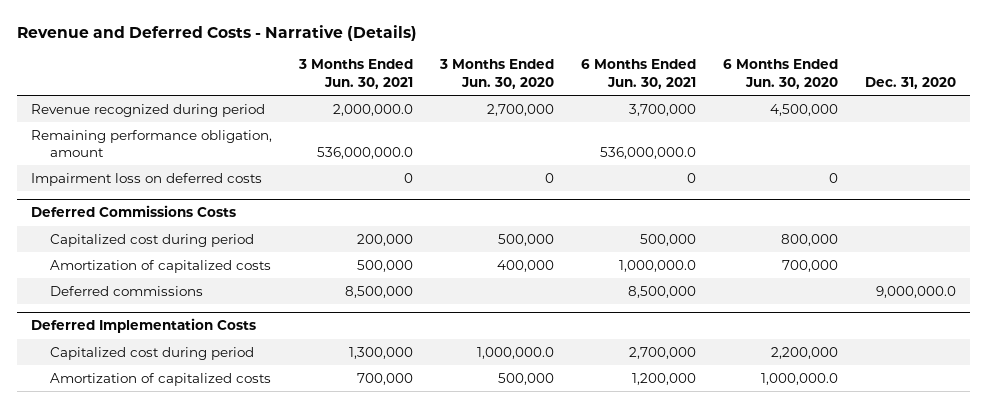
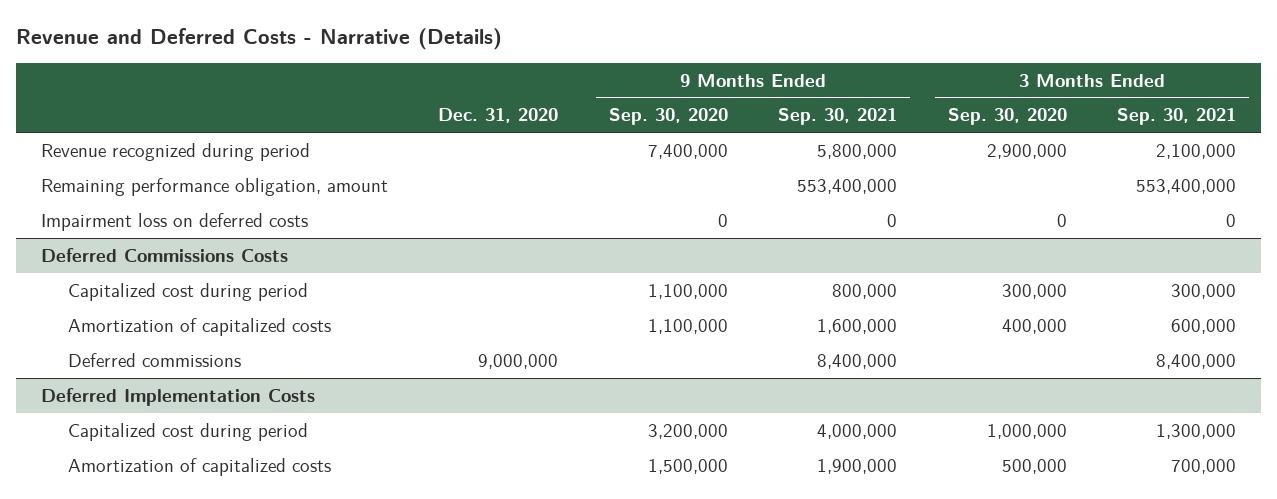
- | 3 Months Ended Jun. 30, 2021 | 3 Months Ended Jun. 30, 2020 | 6 Months Ended Jun. 30, 2021 | 6 Months Ended Jun. 30, 2020 | Dec. 31, 2020
+ | Dec. 31, 2020 | 9 Months Ended Sep. 30, 2020 | 9 Months Ended Sep. 30, 2021 | 3 Months Ended Sep. 30, 2020 | 3 Months Ended Sep. 30, 2021
@ Deferred Commissions Costs
- Deferred commissions | 8,500,000 | | 8,500,000 | | 9,000,000.0
+ Deferred commissions | 9,000,000 | | 8,400,000 | | 8,400,000

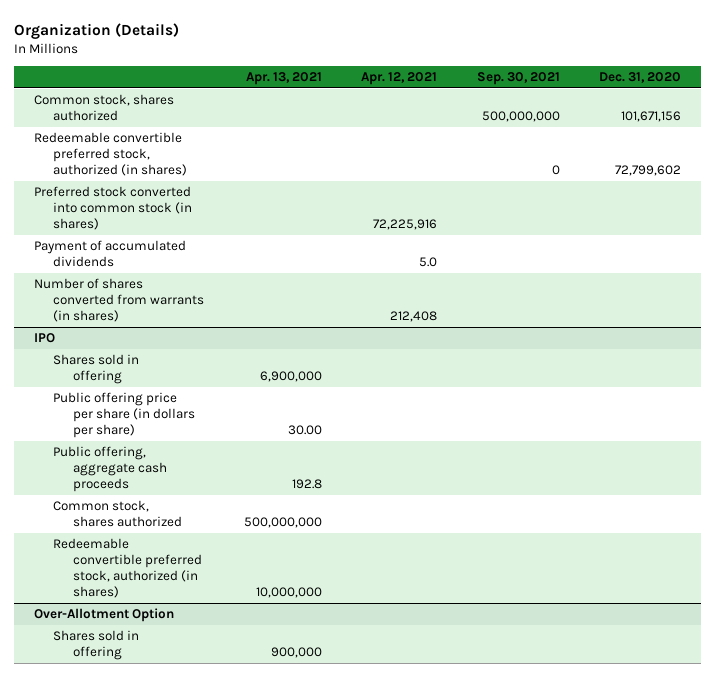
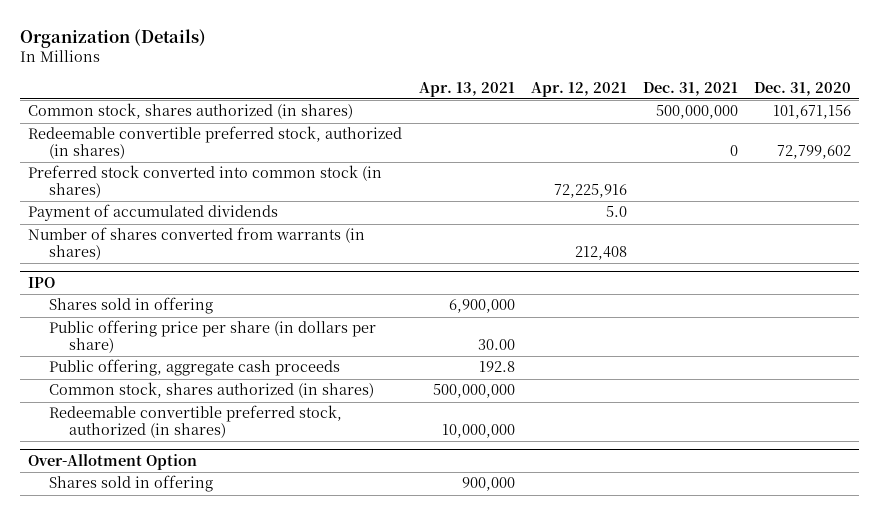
- | Apr. 13, 2021 | Apr. 12, 2021 | Sep. 30, 2021 | Dec. 31, 2020
+ | Apr. 13, 2021 | Apr. 12, 2021 | Dec. 31, 2021 | Dec. 31, 2020
- Common stock, shares authorized | | | 500,000,000 | 101,671,156
+ Common stock, shares authorized (in shares) | | | 500,000,000 | 101,671,156
@ IPO
- Common stock, shares authorized | 500,000,000 | | |
+ Common stock, shares authorized (in shares) | 500,000,000 | | |

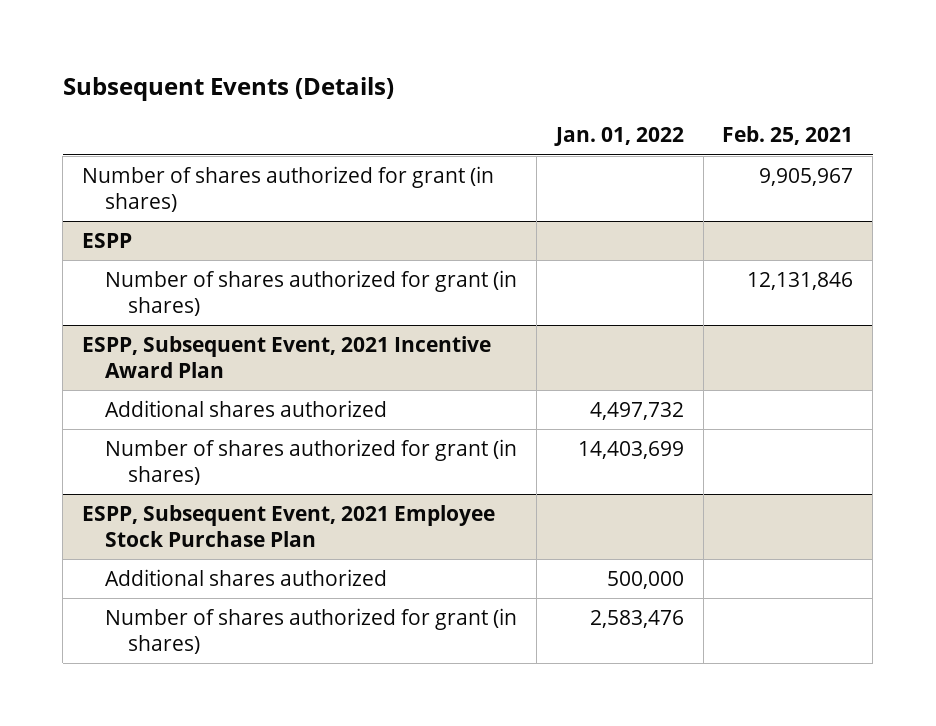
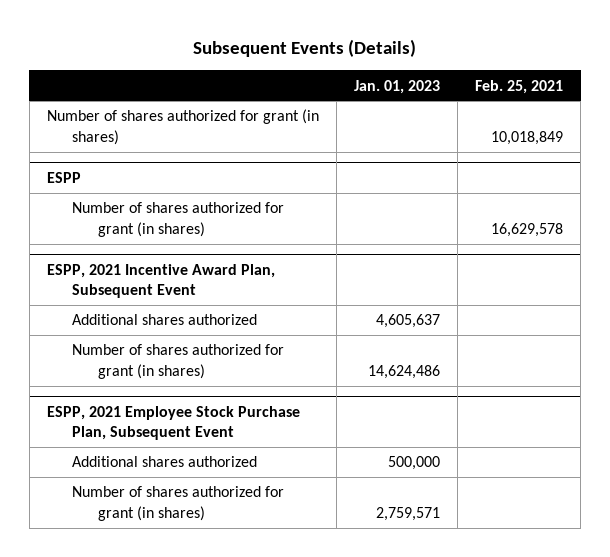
- | Jan. 01, 2022 | Feb. 25, 2021
+ | Jan. 01, 2023 | Feb. 25, 2021
- Number of shares authorized for grant (in shares) | | 9,905,967
+ Number of shares authorized for grant (in shares) | | 10,018,849
@ ESPP
- Number of shares authorized for grant (in shares) | | 12,131,846
- ESPP, Subsequent Event, 2021 Incentive Award Plan
@ ESPP
+ Number of shares authorized for grant (in shares) | | 16,629,578
+ ESPP, 2021 Incentive Award Plan, Subsequent Event
- ESPP, Subsequent Event, 2021 Employee Stock Purchase Plan
+ ESPP, 2021 Employee Stock Purchase Plan, Subsequent Event

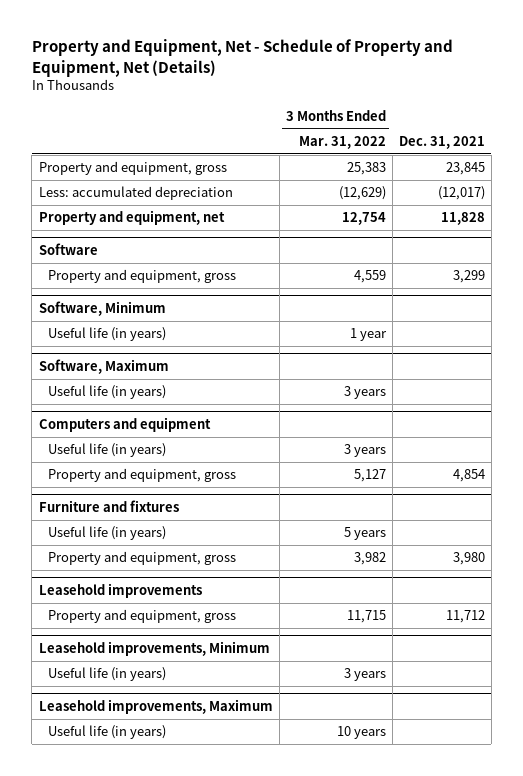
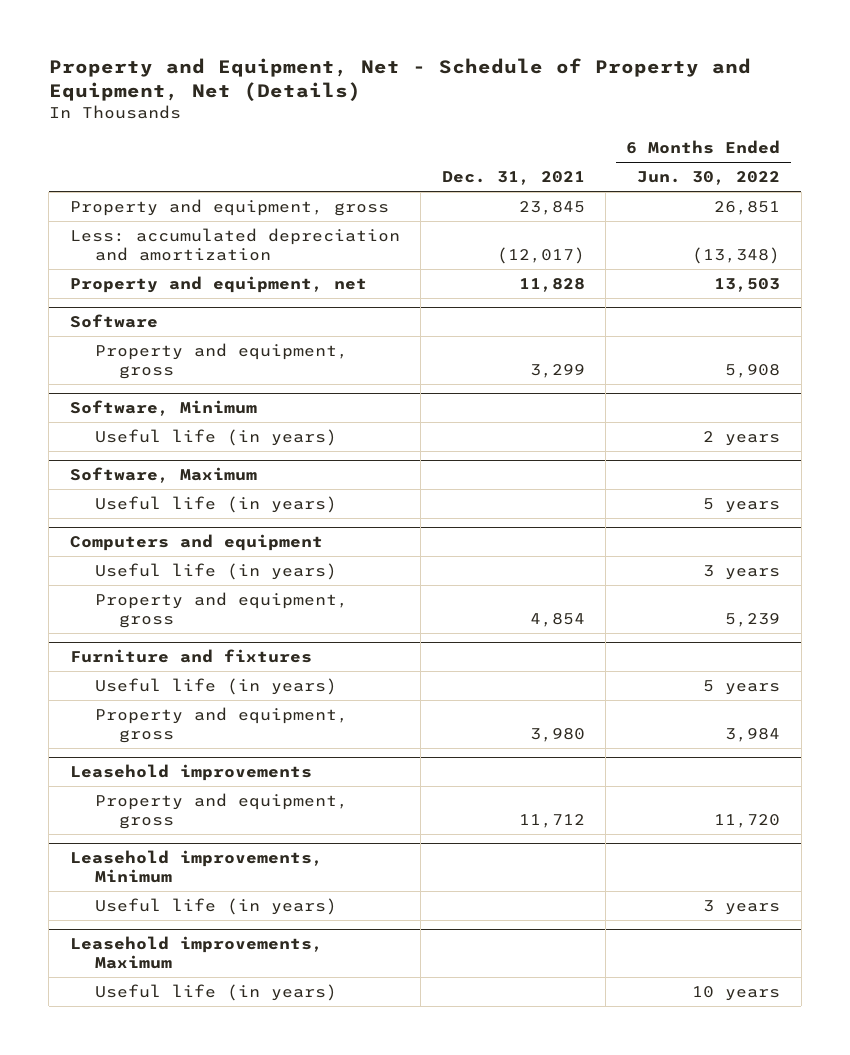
- | 3 Months Ended Mar. 31, 2022 | Dec. 31, 2021
+ | Dec. 31, 2021 | 6 Months Ended Jun. 30, 2022
- Less: accumulated depreciation | (12,629) | (12,017)
+ Less: accumulated depreciation and amortization | (12,017) | (13,348)

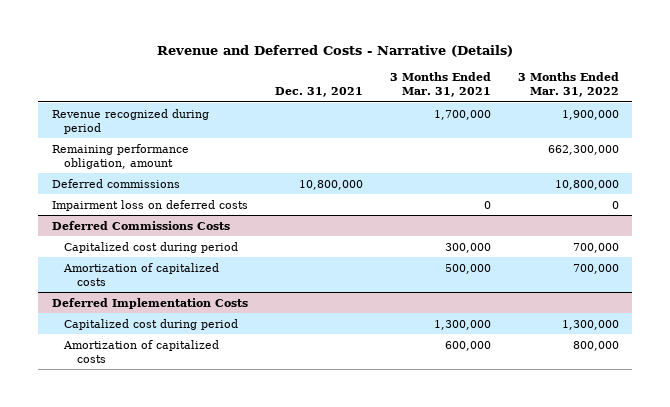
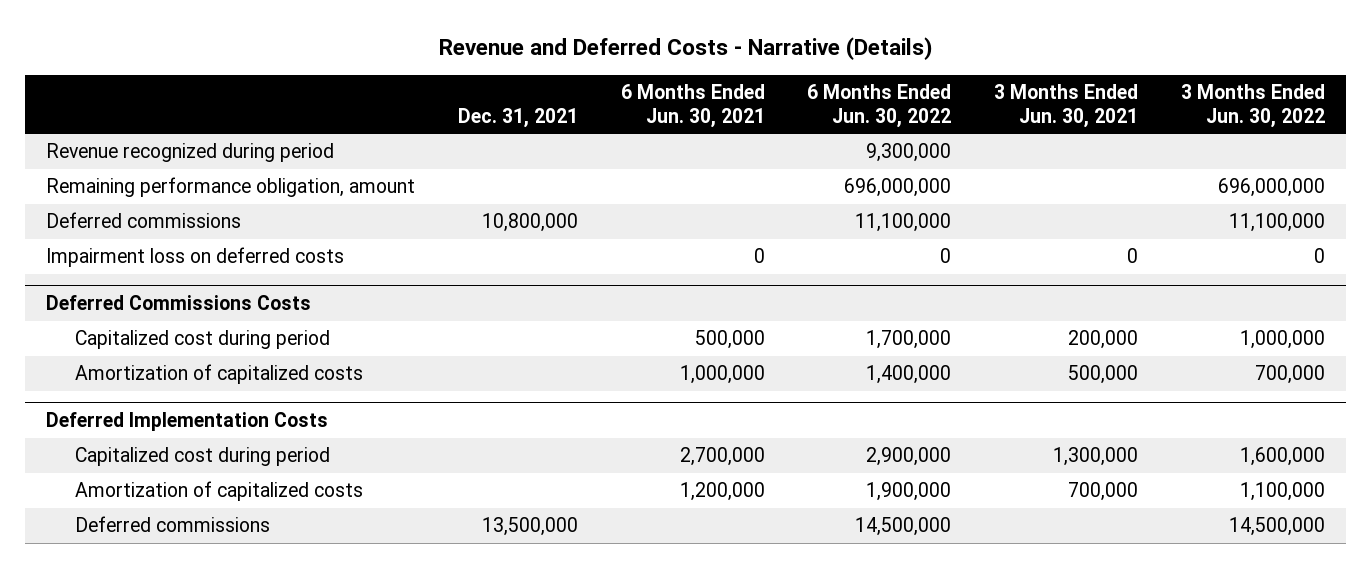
- | Dec. 31, 2021 | 3 Months Ended Mar. 31, 2021 | 3 Months Ended Mar. 31, 2022
+ | Dec. 31, 2021 | 6 Months Ended Jun. 30, 2021 | 6 Months Ended Jun. 30, 2022 | 3 Months Ended Jun. 30, 2021 | 3 Months Ended Jun. 30, 2022
@ Deferred Implementation Costs
+ Deferred commissions | 13,500,000 | | 14,500,000 | | 14,500,000

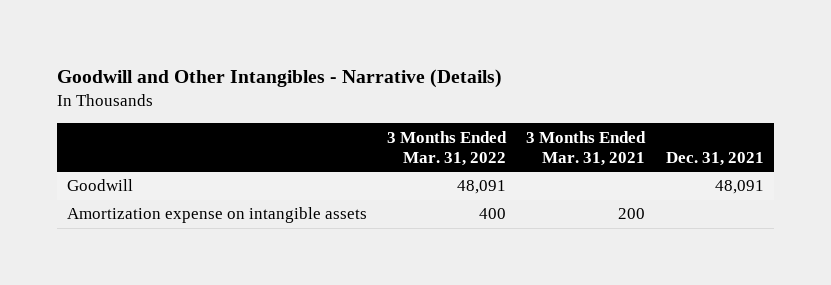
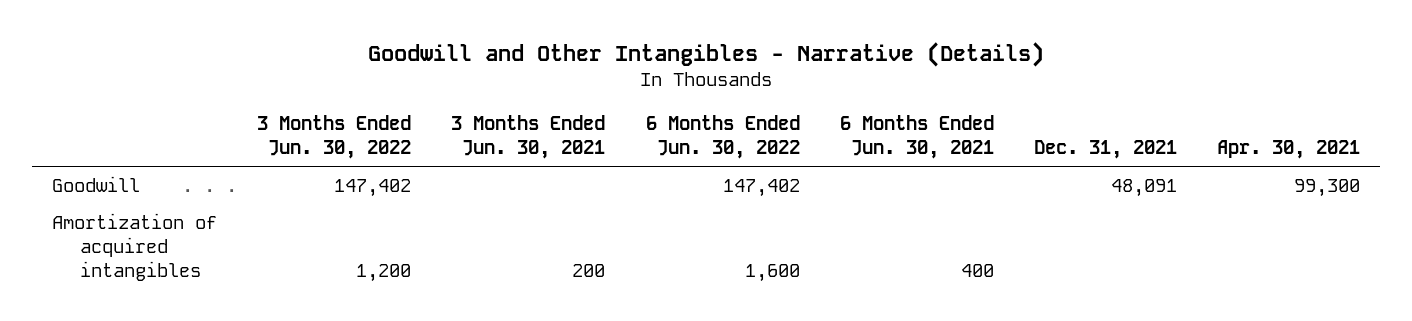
- | 3 Months Ended Mar. 31, 2022 | 3 Months Ended Mar. 31, 2021 | Dec. 31, 2021
+ | 3 Months Ended Jun. 30, 2022 | 3 Months Ended Jun. 30, 2021 | 6 Months Ended Jun. 30, 2022 | 6 Months Ended Jun. 30, 2021 | Dec. 31, 2021 | Apr. 30, 2021
- Amortization expense on intangible assets | 400 | 200 |
+ Amortization of acquired intangibles | 1,200 | 200 | 1,600 | 400 | |

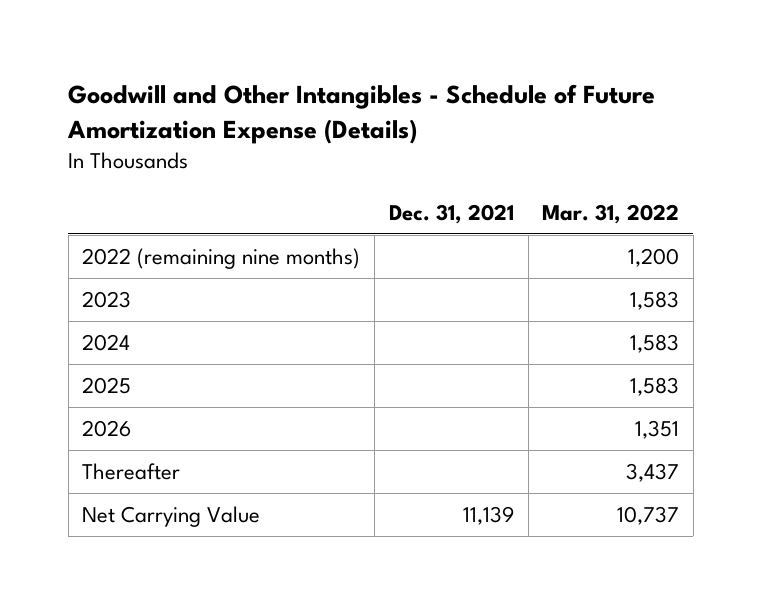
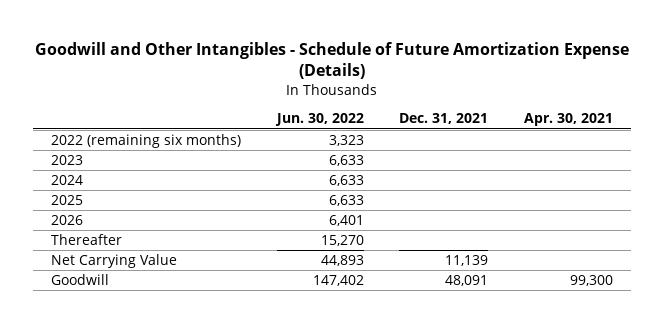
- | Dec. 31, 2021 | Mar. 31, 2022
+ | Jun. 30, 2022 | Dec. 31, 2021 | Apr. 30, 2021
- 2022 (remaining nine months) | | 1,200
+ 2022 (remaining six months) | 3,323 | |
+ Goodwill | 147,402 | 48,091 | 99,300

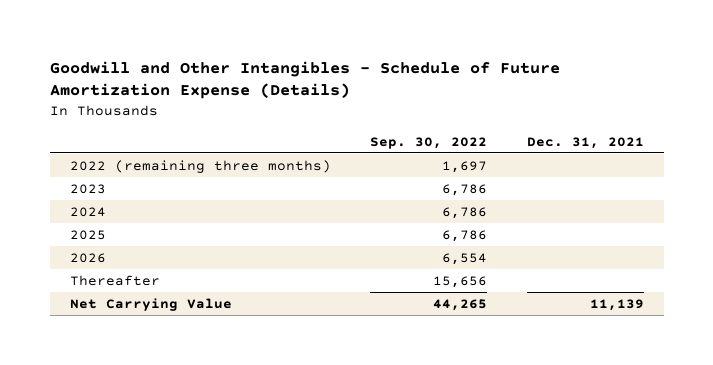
- | Jun. 30, 2022 | Dec. 31, 2021 | Apr. 30, 2021
+ | Sep. 30, 2022 | Dec. 31, 2021
- 2022 (remaining six months) | 3,323 | |
+ 2022 (remaining three months) | 1,697 |
- Goodwill | 147,402 | 48,091 | 99,300

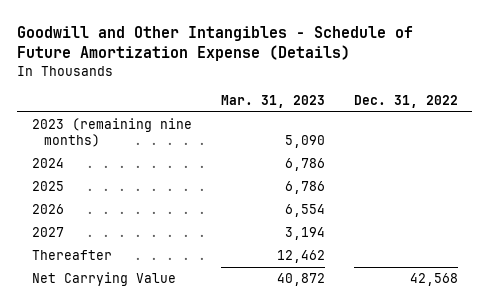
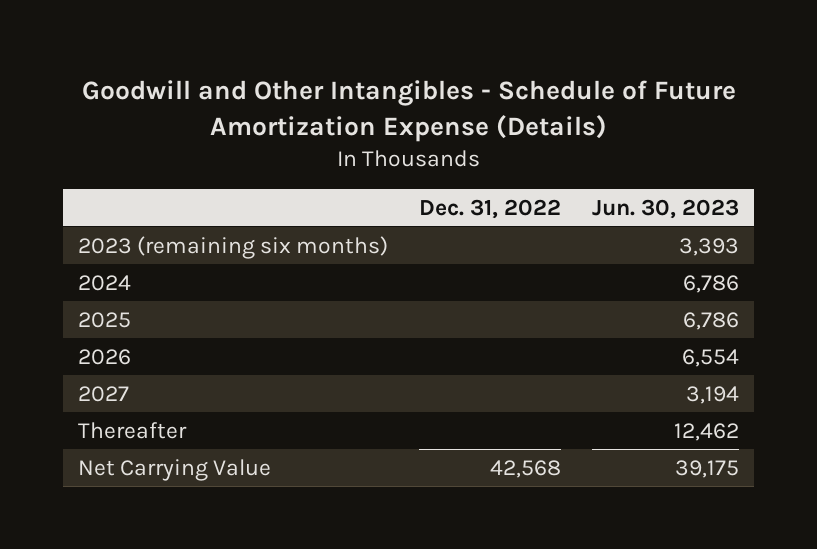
- | Mar. 31, 2023 | Dec. 31, 2022
+ | Dec. 31, 2022 | Jun. 30, 2023
- 2023 (remaining nine months) | 5,090 |
+ 2023 (remaining six months) | | 3,393

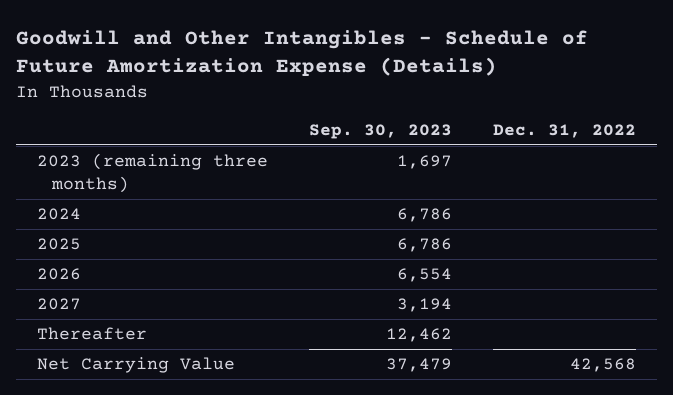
- | Dec. 31, 2022 | Jun. 30, 2023
+ | Sep. 30, 2023 | Dec. 31, 2022
- 2023 (remaining six months) | | 3,393
+ 2023 (remaining three months) | 1,697 |

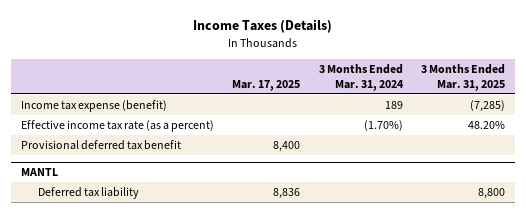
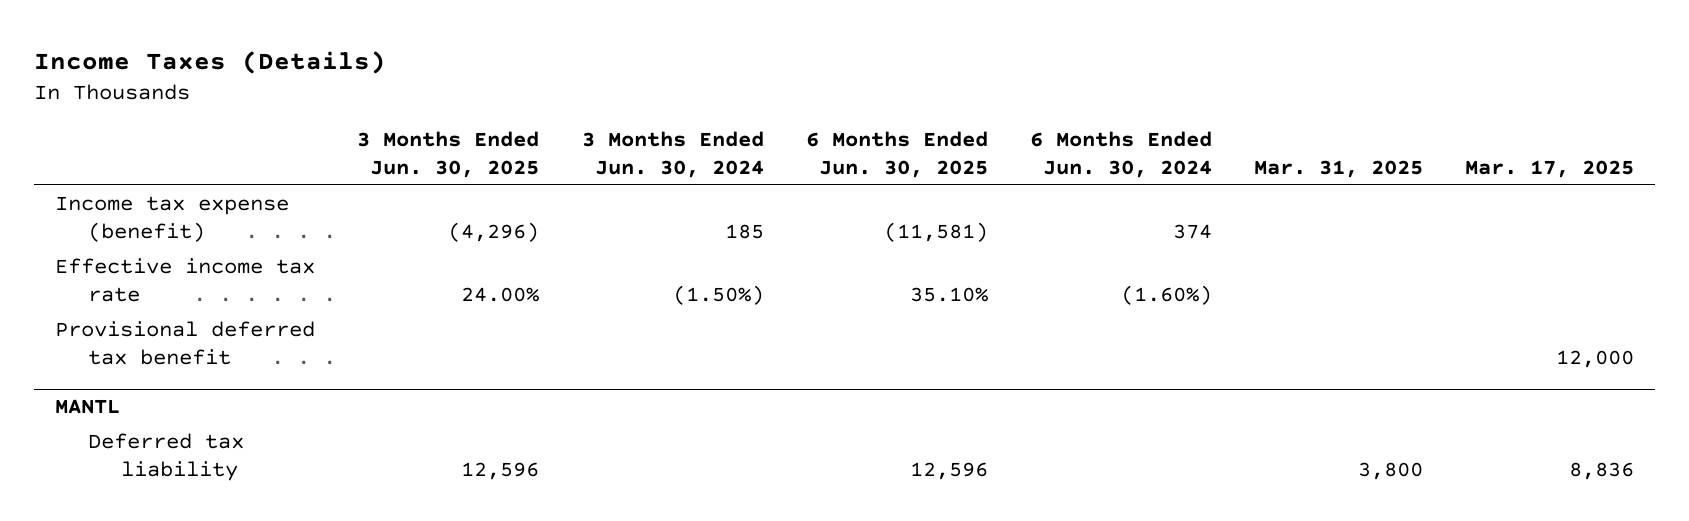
- | Mar. 17, 2025 | 3 Months Ended Mar. 31, 2024 | 3 Months Ended Mar. 31, 2025
+ | 3 Months Ended Jun. 30, 2025 | 3 Months Ended Jun. 30, 2024 | 6 Months Ended Jun. 30, 2025 | 6 Months Ended Jun. 30, 2024 | Mar. 31, 2025 | Mar. 17, 2025
- Effective income tax rate (as a percent) | | (1.70%) | 48.20%
- Provisional deferred tax benefit | 8,400 | |
+ Effective income tax rate | 24.00% | (1.50%) | 35.10% | (1.60%) | |
+ Provisional deferred tax benefit | | | | | | 12,000

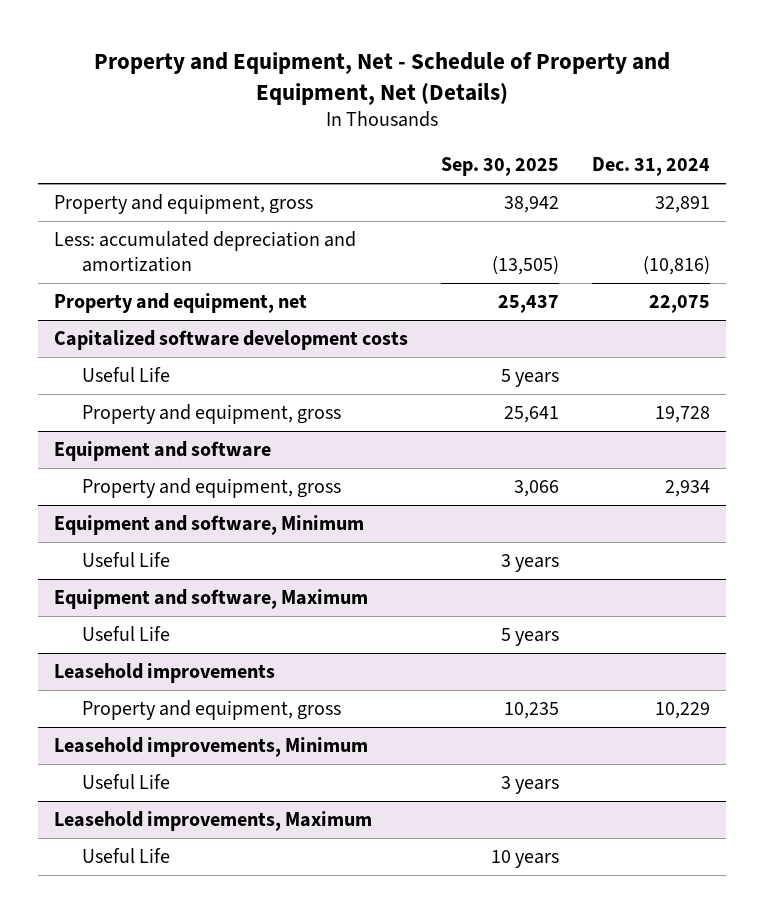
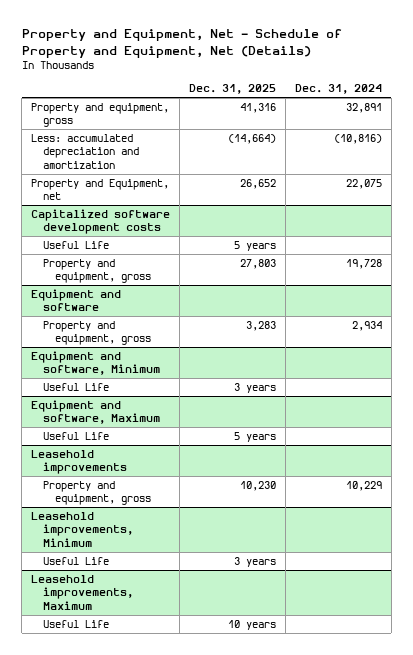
- | Sep. 30, 2025 | Dec. 31, 2024
+ | Dec. 31, 2025 | Dec. 31, 2024
- Property and equipment, net | 25,437 | 22,075
+ Property and Equipment, net | 26,652 | 22,075

